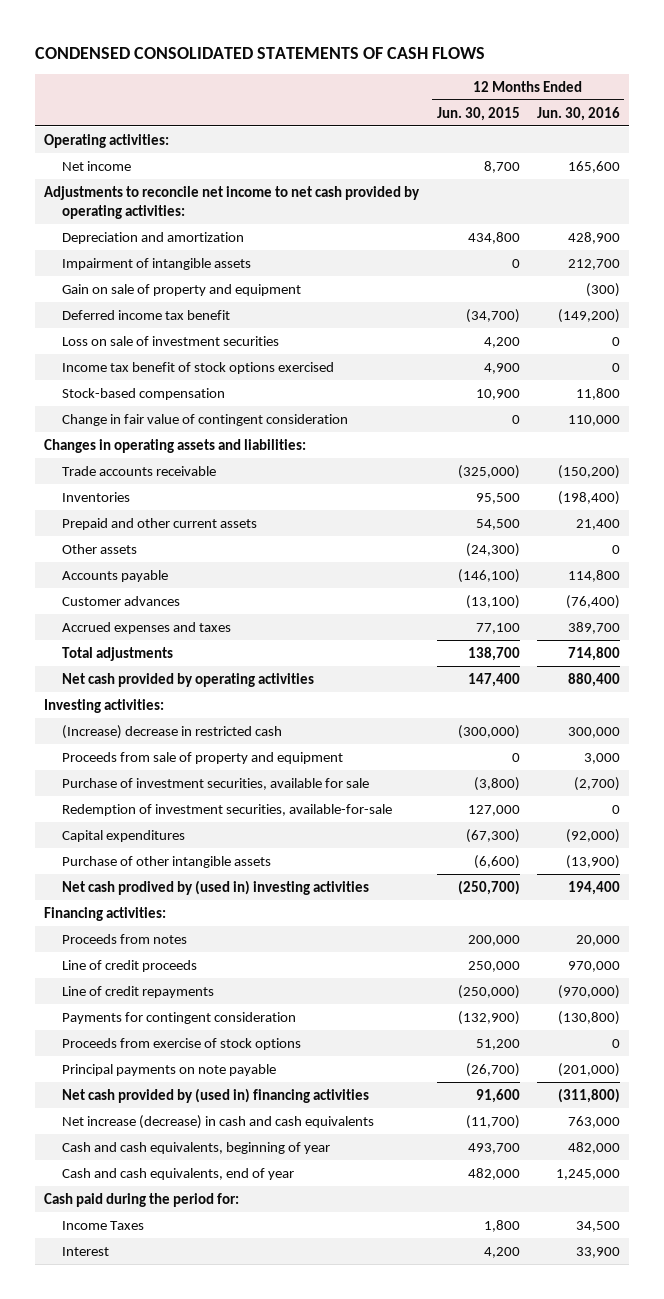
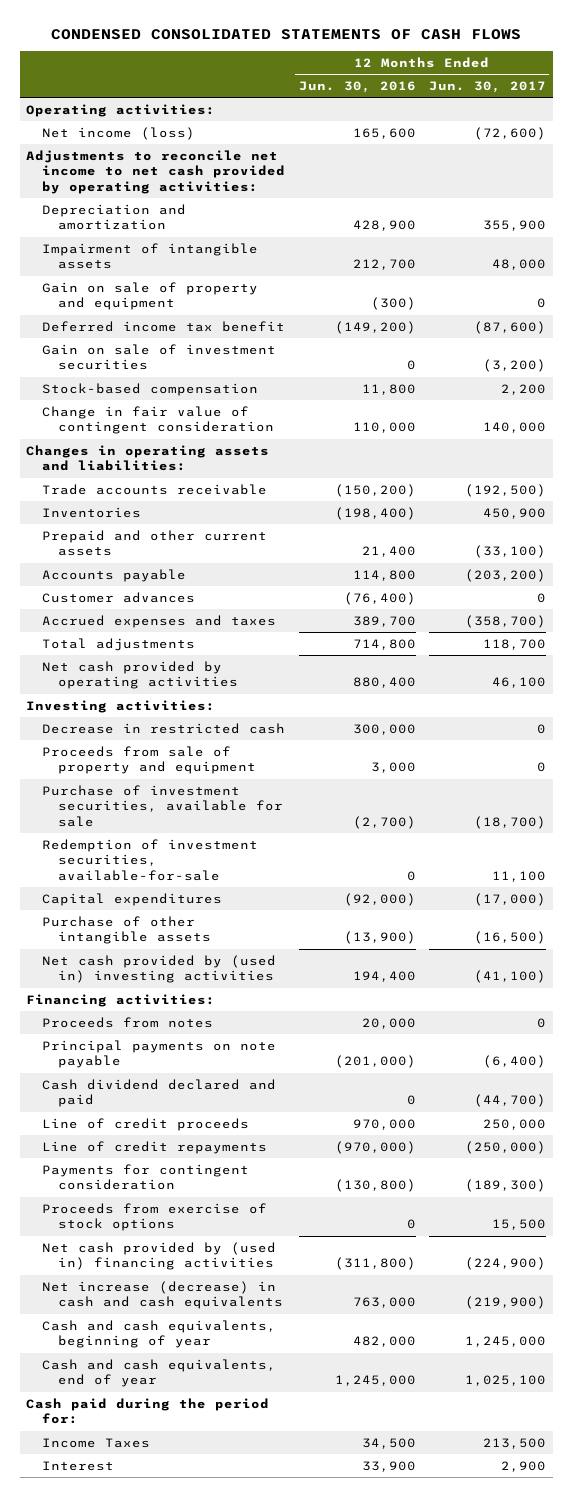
- | 12 Months Ended Jun. 30, 2015 | 12 Months Ended Jun. 30, 2016
+ | 12 Months Ended Jun. 30, 2016 | 12 Months Ended Jun. 30, 2017
- Net income | 8,700 | 165,600
+ Net income (loss) | 165,600 | (72,600)
- Loss on sale of investment securities | 4,200 | 0
- Income tax benefit of stock options exercised | 4,900 | 0
+ Gain on sale of investment securities | 0 | (3,200)
- Other assets | (24,300) | 0
- (Increase) decrease in restricted cash | (300,000) | 300,000
+ Decrease in restricted cash | 300,000 | 0
- Net cash prodived by (used in) investing activities | (250,700) | 194,400
+ Net cash provided by (used in) investing activities | 194,400 | (41,100)
moved up: Principal payments on note payable | (201,000) | (6,400)
+ Cash dividend declared and paid | 0 | (44,700)

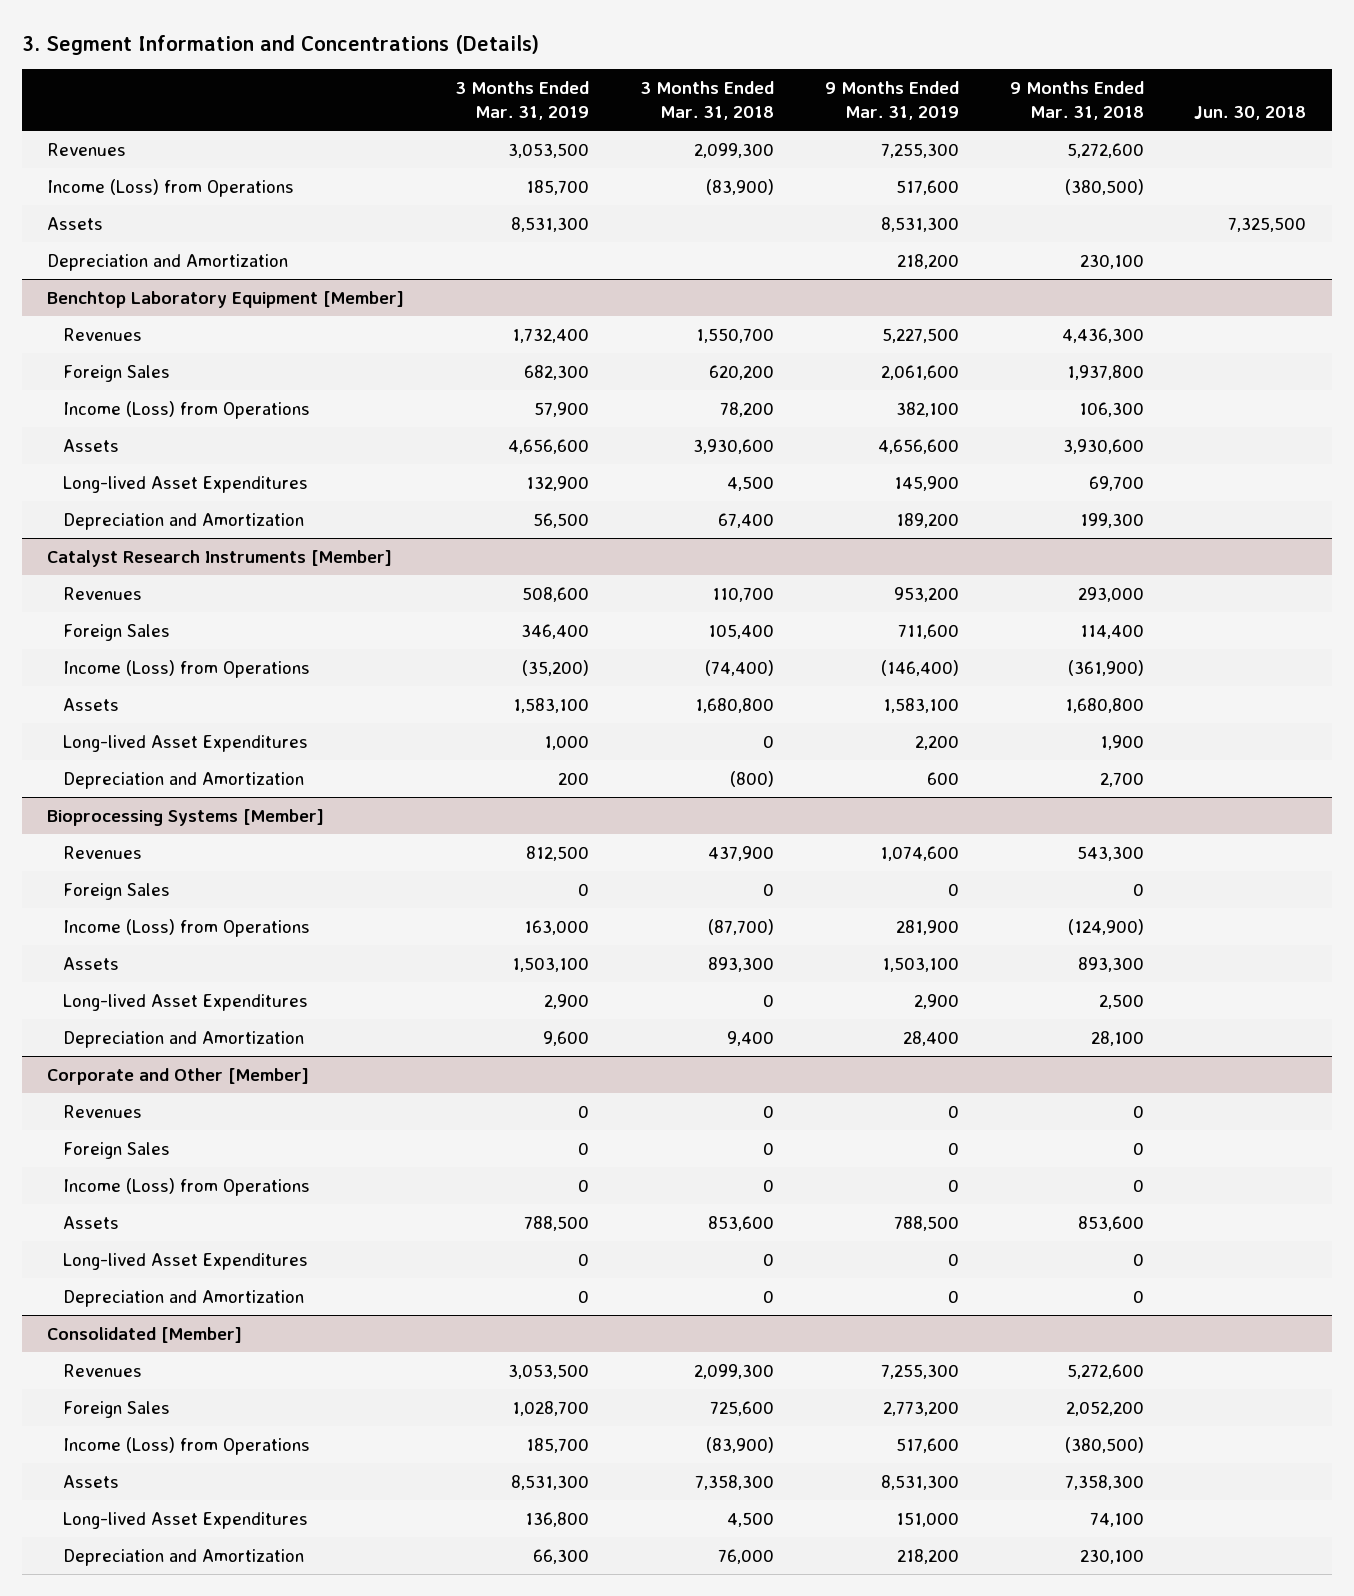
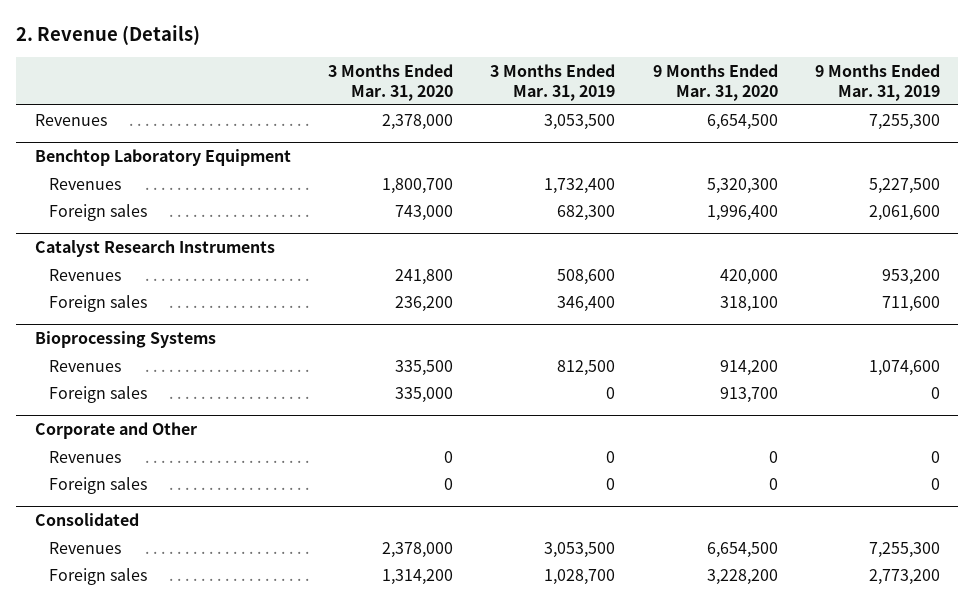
- 3. Segment Information and Concentrations (Details)
+ 2. Revenue (Details)
- | 3 Months Ended Mar. 31, 2019 | 3 Months Ended Mar. 31, 2018 | 9 Months Ended Mar. 31, 2019 | 9 Months Ended Mar. 31, 2018 | Jun. 30, 2018
+ | 3 Months Ended Mar. 31, 2020 | 3 Months Ended Mar. 31, 2019 | 9 Months Ended Mar. 31, 2020 | 9 Months Ended Mar. 31, 2019
- Income (Loss) from Operations | 185,700 | (83,900) | 517,600 | (380,500) |
- Assets | 8,531,300 | | 8,531,300 | | 7,325,500
- Depreciation and Amortization | | | 218,200 | 230,100 |
- Benchtop Laboratory Equipment [Member]
+ Benchtop Laboratory Equipment
- Foreign Sales | 682,300 | 620,200 | 2,061,600 | 1,937,800 |
- Income (Loss) from Operations | 57,900 | 78,200 | 382,100 | 106,300 |
- Assets | 4,656,600 | 3,930,600 | 4,656,600 | 3,930,600 |
- Long-lived Asset Expenditures | 132,900 | 4,500 | 145,900 | 69,700 |
- Depreciation and Amortization | 56,500 | 67,400 | 189,200 | 199,300 |
- Catalyst Research Instruments [Member]
+ Foreign sales | 743,000 | 682,300 | 1,996,400 | 2,061,600
+ Catalyst Research Instruments
- Foreign Sales | 346,400 | 105,400 | 711,600 | 114,400 |
- Income (Loss) from Operations | (35,200) | (74,400) | (146,400) | (361,900) |
- Assets | 1,583,100 | 1,680,800 | 1,583,100 | 1,680,800 |
- Long-lived Asset Expenditures | 1,000 | 0 | 2,200 | 1,900 |
- Depreciation and Amortization | 200 | (800) | 600 | 2,700 |
- Bioprocessing Systems [Member]
+ Foreign sales | 236,200 | 346,400 | 318,100 | 711,600
+ Bioprocessing Systems
- Foreign Sales | 0 | 0 | 0 | 0 |
- Income (Loss) from Operations | 163,000 | (87,700) | 281,900 | (124,900) |
- Assets | 1,503,100 | 893,300 | 1,503,100 | 893,300 |
- Long-lived Asset Expenditures | 2,900 | 0 | 2,900 | 2,500 |
- Depreciation and Amortization | 9,600 | 9,400 | 28,400 | 28,100 |
- Corporate and Other [Member]
+ Foreign sales | 335,000 | 0 | 913,700 | 0
+ Corporate and Other
- Foreign Sales | 0 | 0 | 0 | 0 |
- Income (Loss) from Operations | 0 | 0 | 0 | 0 |
- Assets | 788,500 | 853,600 | 788,500 | 853,600 |
- Long-lived Asset Expenditures | 0 | 0 | 0 | 0 |
- Depreciation and Amortization | 0 | 0 | 0 | 0 |
- Consolidated [Member]
+ Foreign sales | 0 | 0 | 0 | 0
+ Consolidated
- Foreign Sales | 1,028,700 | 725,600 | 2,773,200 | 2,052,200 |
- Income (Loss) from Operations | 185,700 | (83,900) | 517,600 | (380,500) |
- Assets | 8,531,300 | 7,358,300 | 8,531,300 | 7,358,300 |
- Long-lived Asset Expenditures | 136,800 | 4,500 | 151,000 | 74,100 |
- Depreciation and Amortization | 66,300 | 76,000 | 218,200 | 230,100 |
+ Foreign sales | 1,314,200 | 1,028,700 | 3,228,200 | 2,773,200

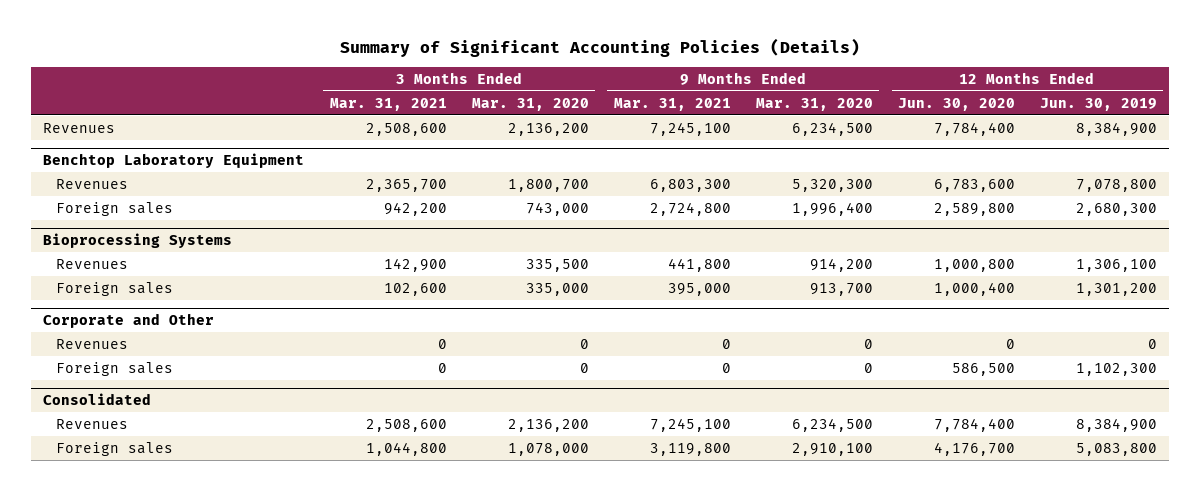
- 2. Revenue (Details)
+ Summary of Significant Accounting Policies (Details)
- | 3 Months Ended Mar. 31, 2020 | 3 Months Ended Mar. 31, 2019 | 9 Months Ended Mar. 31, 2020 | 9 Months Ended Mar. 31, 2019
+ | 3 Months Ended Mar. 31, 2021 | 3 Months Ended Mar. 31, 2020 | 9 Months Ended Mar. 31, 2021 | 9 Months Ended Mar. 31, 2020 | 12 Months Ended Jun. 30, 2020 | 12 Months Ended Jun. 30, 2019
- Revenues | 2,378,000 | 3,053,500 | 6,654,500 | 7,255,300
+ Revenues | 2,508,600 | 2,136,200 | 7,245,100 | 6,234,500 | 7,784,400 | 8,384,900
- Catalyst Research Instruments
- Revenues | 241,800 | 508,600 | 420,000 | 953,200
- Foreign sales | 236,200 | 346,400 | 318,100 | 711,600
@ Consolidated
- Revenues | 2,378,000 | 3,053,500 | 6,654,500 | 7,255,300
- Foreign sales | 1,314,200 | 1,028,700 | 3,228,200 | 2,773,200
+ Revenues | 2,508,600 | 2,136,200 | 7,245,100 | 6,234,500 | 7,784,400 | 8,384,900
+ Foreign sales | 1,044,800 | 1,078,000 | 3,119,800 | 2,910,100 | 4,176,700 | 5,083,800

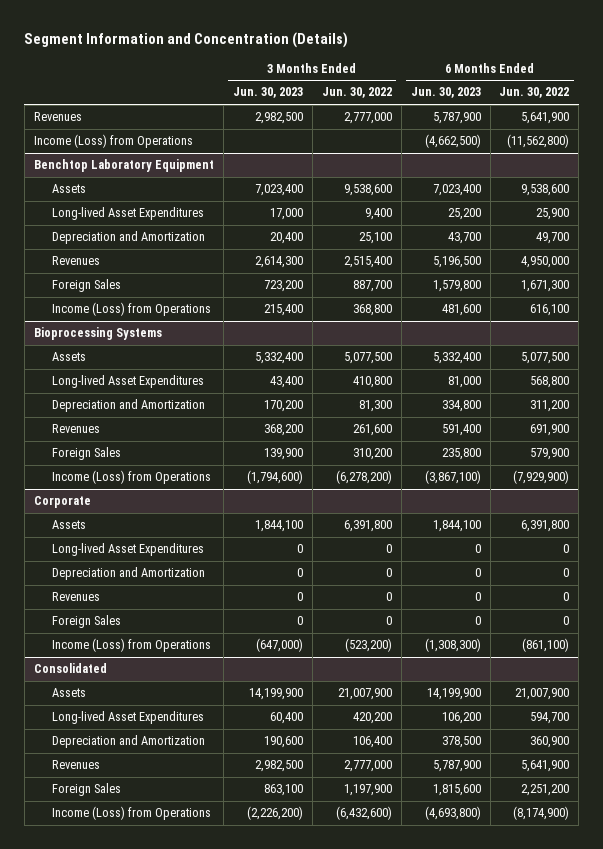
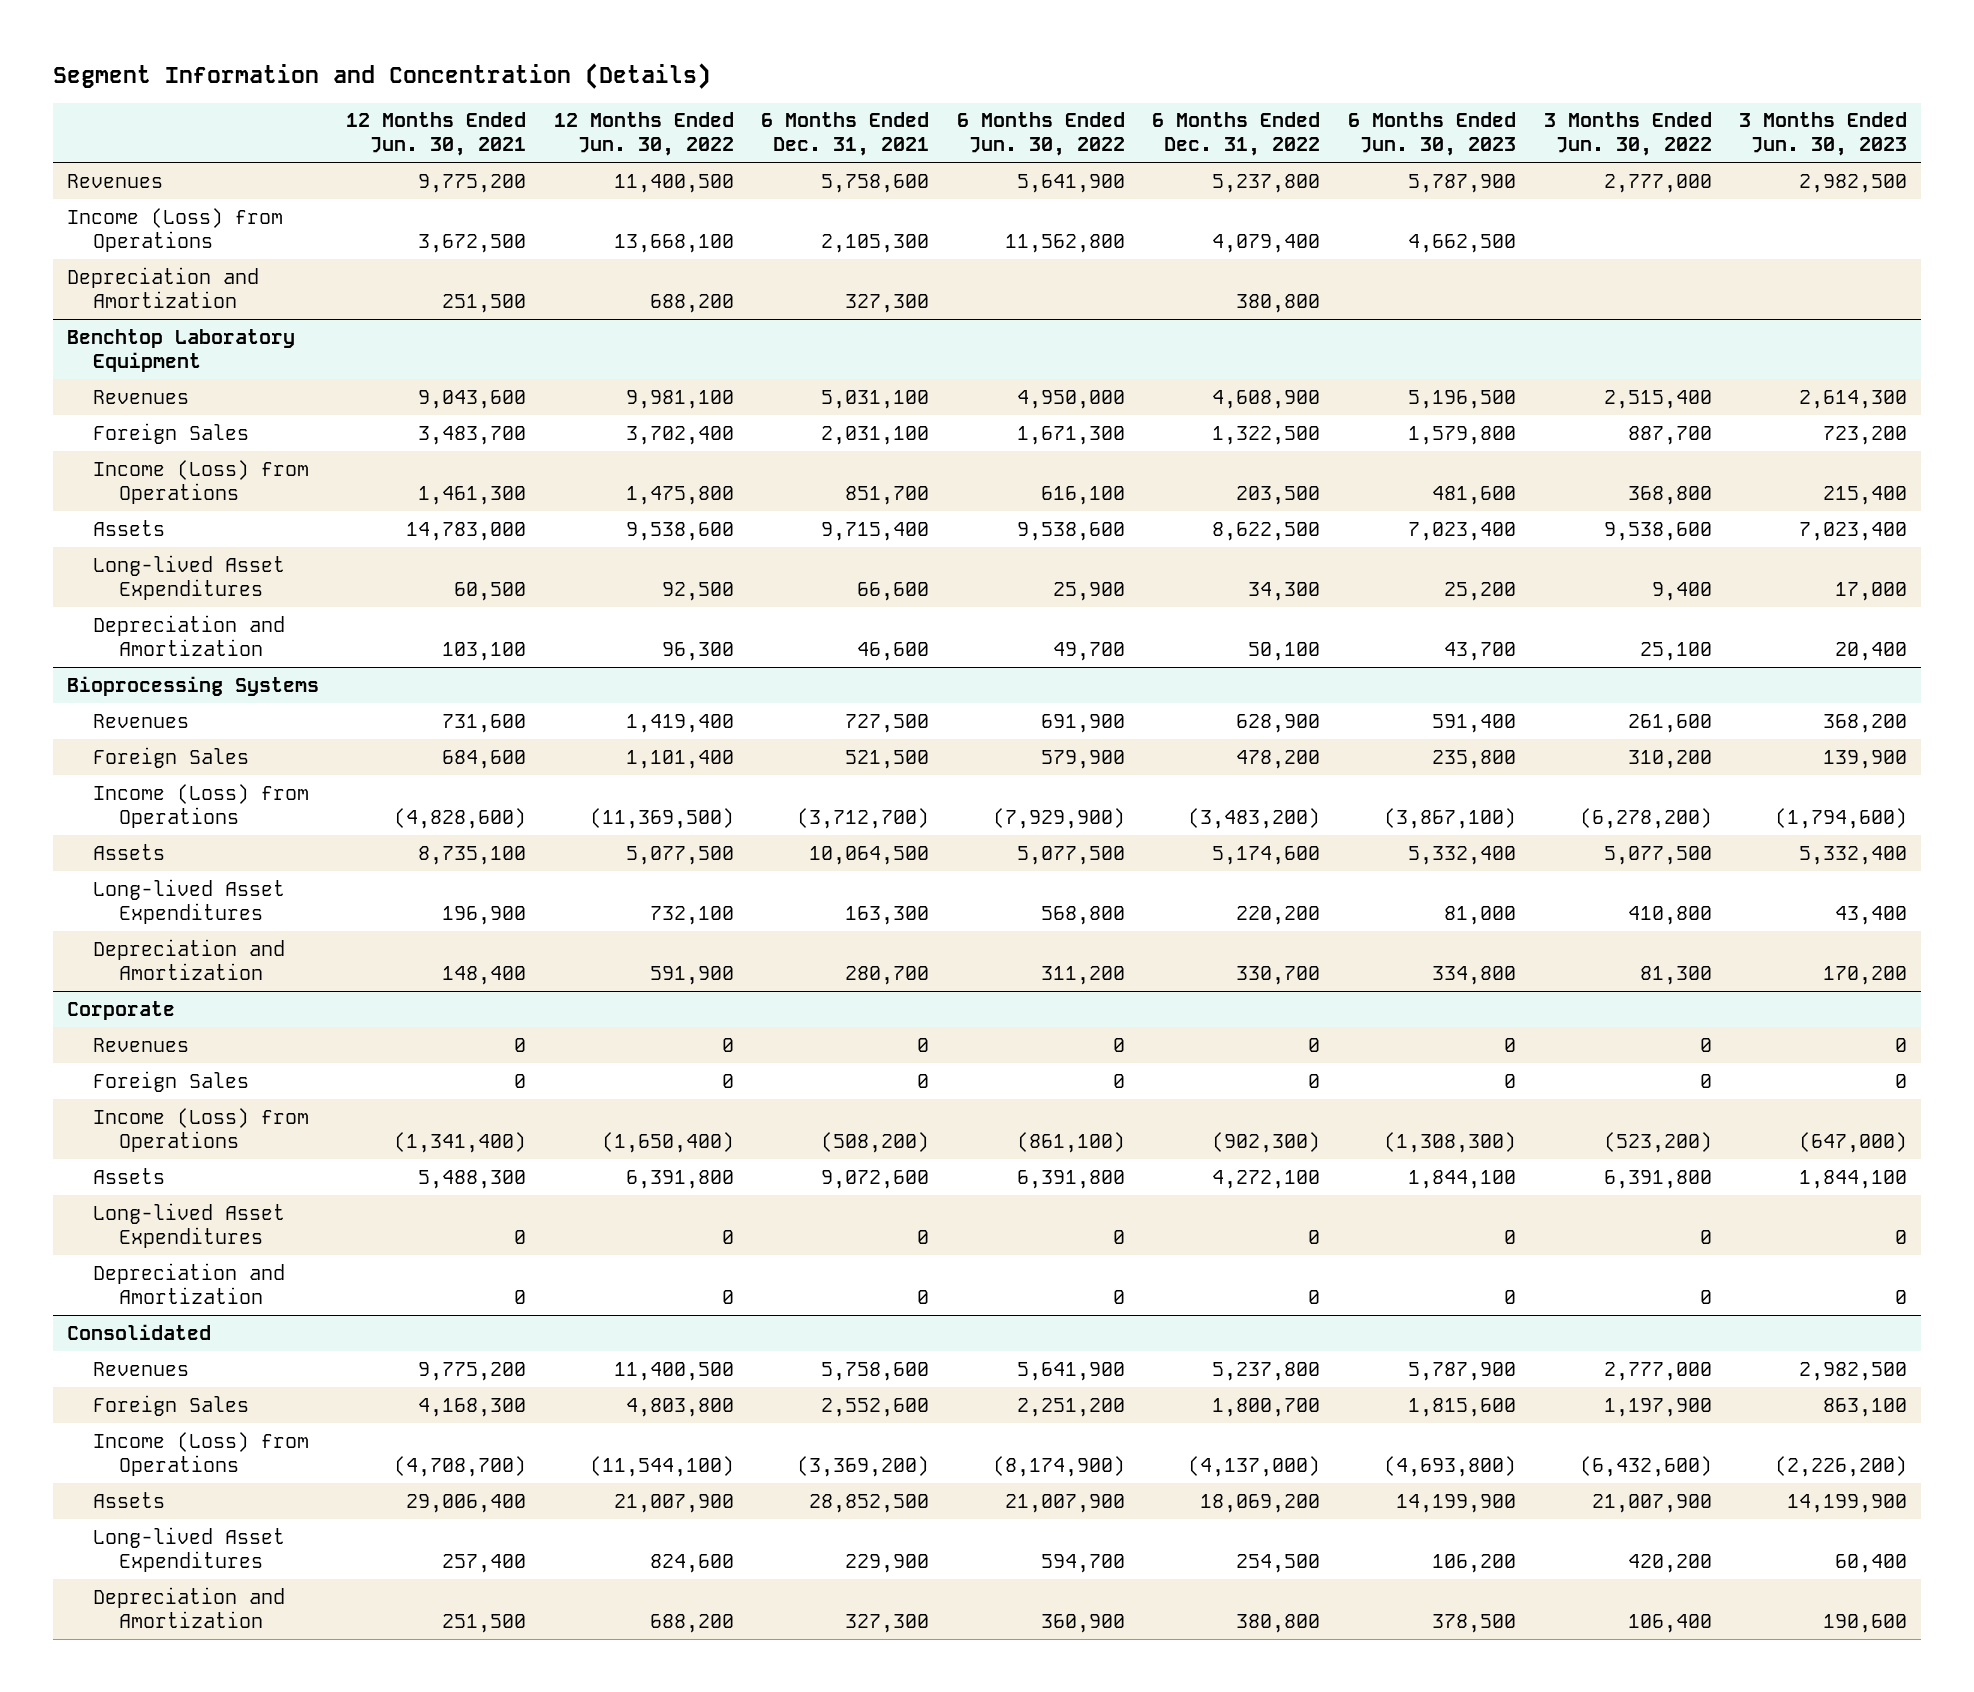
- | 3 Months Ended Jun. 30, 2023 | 3 Months Ended Jun. 30, 2022 | 6 Months Ended Jun. 30, 2023 | 6 Months Ended Jun. 30, 2022
+ | 12 Months Ended Jun. 30, 2021 | 12 Months Ended Jun. 30, 2022 | 6 Months Ended Dec. 31, 2021 | 6 Months Ended Jun. 30, 2022 | 6 Months Ended Dec. 31, 2022 | 6 Months Ended Jun. 30, 2023 | 3 Months Ended Jun. 30, 2022 | 3 Months Ended Jun. 30, 2023
- Income (Loss) from Operations | | | (4,662,500) | (11,562,800)
+ Income (Loss) from Operations | 3,672,500 | 13,668,100 | 2,105,300 | 11,562,800 | 4,079,400 | 4,662,500 | |
+ Depreciation and Amortization | 251,500 | 688,200 | 327,300 | | 380,800 | | |
@ Benchtop Laboratory Equipment
moved down: Assets | 14,783,000 | 9,538,600 | 9,715,400 | 9,538,600 | 8,622,500 | 7,023,400 | 9,538,600 | 7,023,400
moved down: Long-lived Asset Expenditures | 60,500 | 92,500 | 66,600 | 25,900 | 34,300 | 25,200 | 9,400 | 17,000
moved down: Depreciation and Amortization | 103,100 | 96,300 | 46,600 | 49,700 | 50,100 | 43,700 | 25,100 | 20,400
@ Bioprocessing Systems
moved down: Assets | 8,735,100 | 5,077,500 | 10,064,500 | 5,077,500 | 5,174,600 | 5,332,400 | 5,077,500 | 5,332,400
moved down: Long-lived Asset Expenditures | 196,900 | 732,100 | 163,300 | 568,800 | 220,200 | 81,000 | 410,800 | 43,400
moved down: Depreciation and Amortization | 148,400 | 591,900 | 280,700 | 311,200 | 330,700 | 334,800 | 81,300 | 170,200
@ Corporate
moved down: Assets | 5,488,300 | 6,391,800 | 9,072,600 | 6,391,800 | 4,272,100 | 1,844,100 | 6,391,800 | 1,844,100
moved down: Long-lived Asset Expenditures | 0 | 0 | 0 | 0 | 0 | 0 | 0 | 0
moved down: Depreciation and Amortization | 0 | 0 | 0 | 0 | 0 | 0 | 0 | 0
@ Consolidated
moved down: Assets | 29,006,400 | 21,007,900 | 28,852,500 | 21,007,900 | 18,069,200 | 14,199,900 | 21,007,900 | 14,199,900
moved down: Long-lived Asset Expenditures | 257,400 | 824,600 | 229,900 | 594,700 | 254,500 | 106,200 | 420,200 | 60,400
moved down: Depreciation and Amortization | 251,500 | 688,200 | 327,300 | 360,900 | 380,800 | 378,500 | 106,400 | 190,600

